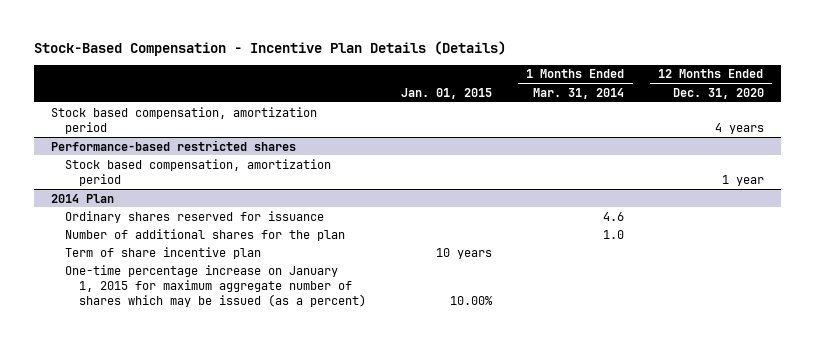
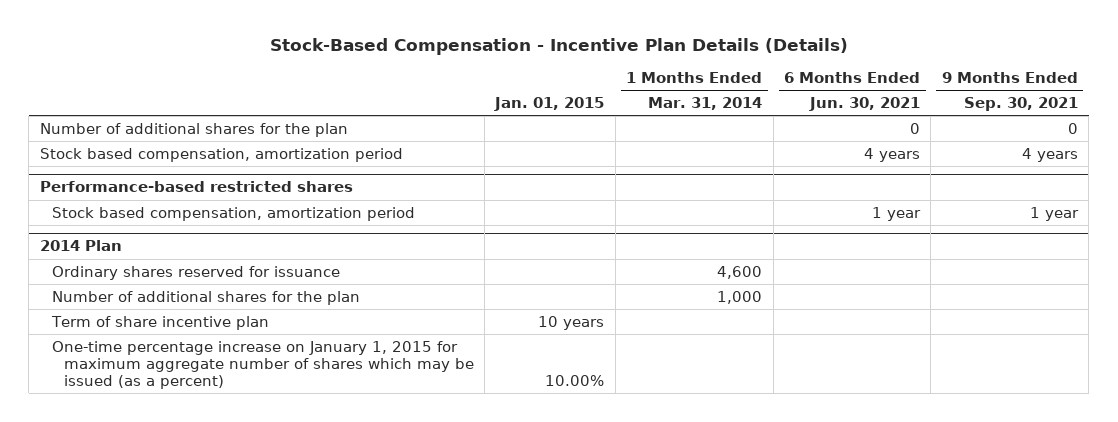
- | Jan. 01, 2015 | 1 Months Ended Mar. 31, 2014 | 12 Months Ended Dec. 31, 2020
+ | Jan. 01, 2015 | 1 Months Ended Mar. 31, 2014 | 6 Months Ended Jun. 30, 2021 | 9 Months Ended Sep. 30, 2021
+ Number of additional shares for the plan | | | 0 | 0
@ 2014 Plan
- Ordinary shares reserved for issuance | | 4.6 |
- Number of additional shares for the plan | | 1.0 |
+ Ordinary shares reserved for issuance | | 4,600 | |
+ Number of additional shares for the plan | | 1,000 | |

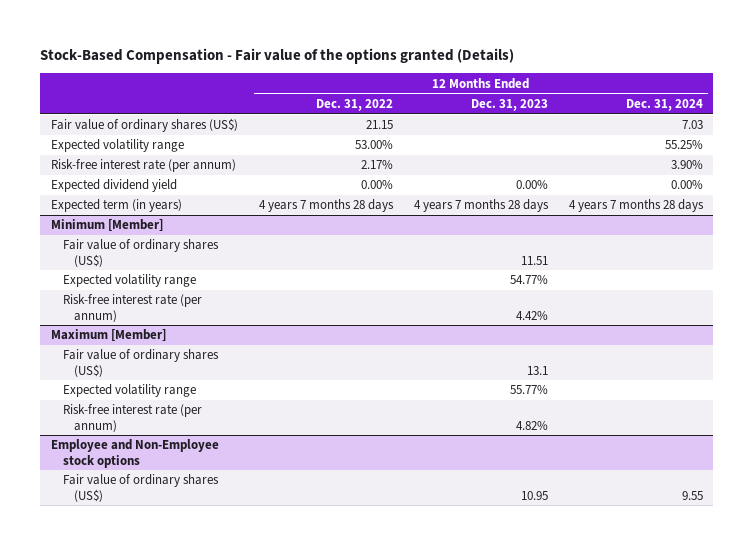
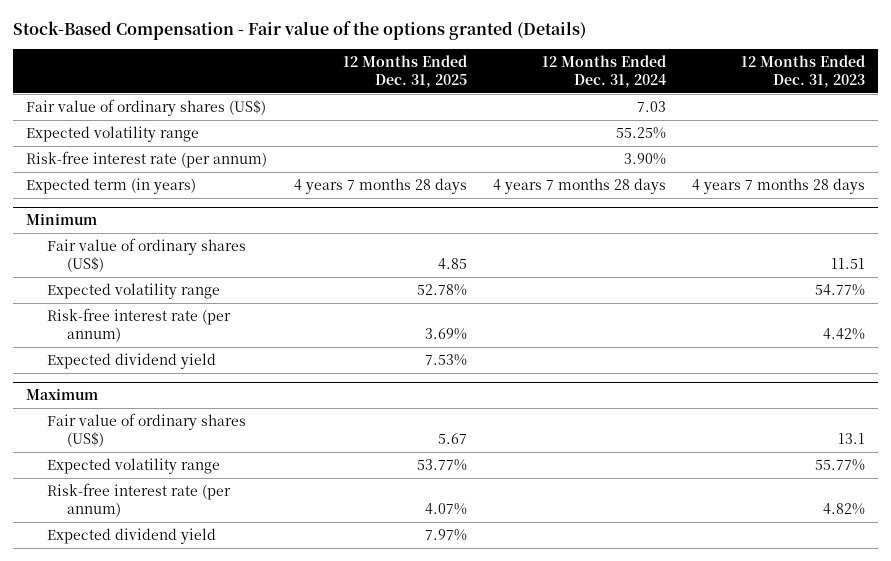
- | 12 Months Ended Dec. 31, 2022 | 12 Months Ended Dec. 31, 2023 | 12 Months Ended Dec. 31, 2024
+ | 12 Months Ended Dec. 31, 2025 | 12 Months Ended Dec. 31, 2024 | 12 Months Ended Dec. 31, 2023
- Expected dividend yield | 0.00% | 0.00% | 0.00%
- Minimum [Member]
+ Minimum
- Maximum [Member]
+ Expected dividend yield | 7.53% | |
+ Maximum
- Employee and Non-Employee stock options
- Fair value of ordinary shares (US$) | | 10.95 | 9.55
+ Expected dividend yield | 7.97% | |

